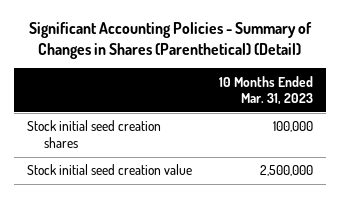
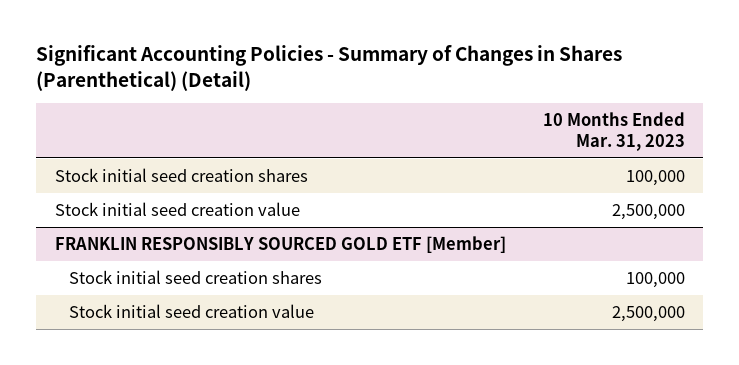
+ FRANKLIN RESPONSIBLY SOURCED GOLD ETF [Member]
+ Stock initial seed creation shares | 100,000
+ Stock initial seed creation value | 2,500,000

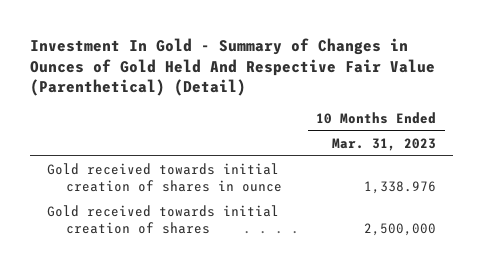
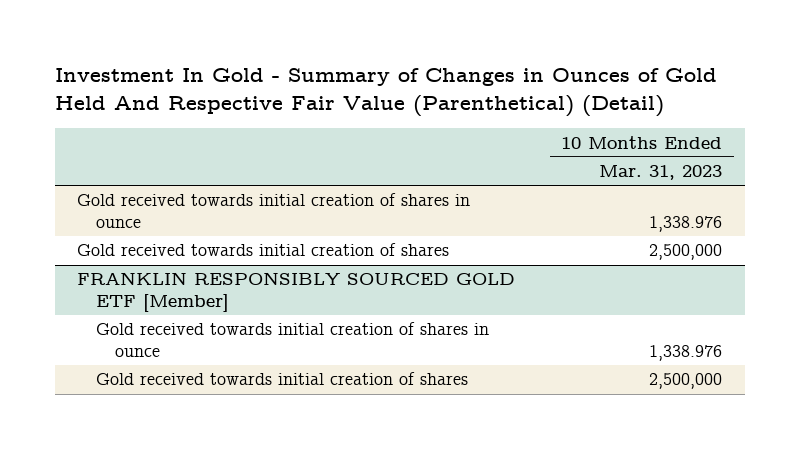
+ FRANKLIN RESPONSIBLY SOURCED GOLD ETF [Member]
+ Gold received towards initial creation of shares in ounce | 1,338.976
+ Gold received towards initial creation of shares | 2,500,000

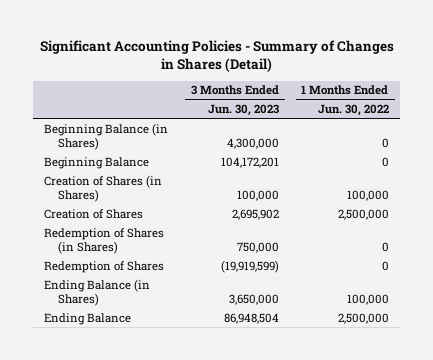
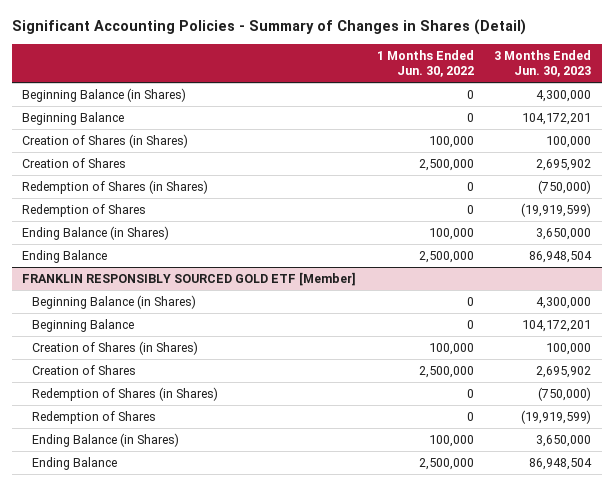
- | 3 Months Ended Jun. 30, 2023 | 1 Months Ended Jun. 30, 2022
+ | 1 Months Ended Jun. 30, 2022 | 3 Months Ended Jun. 30, 2023
- Redemption of Shares (in Shares) | 750,000 | 0
+ Redemption of Shares (in Shares) | 0 | (750,000)
+ FRANKLIN RESPONSIBLY SOURCED GOLD ETF [Member]
+ Beginning Balance (in Shares) | 0 | 4,300,000
+ Beginning Balance | 0 | 104,172,201
+ Creation of Shares (in Shares) | 100,000 | 100,000
+ Creation of Shares | 2,500,000 | 2,695,902
+ Redemption of Shares (in Shares) | 0 | (750,000)
+ Redemption of Shares | 0 | (19,919,599)
+ Ending Balance (in Shares) | 100,000 | 3,650,000
+ Ending Balance | 2,500,000 | 86,948,504

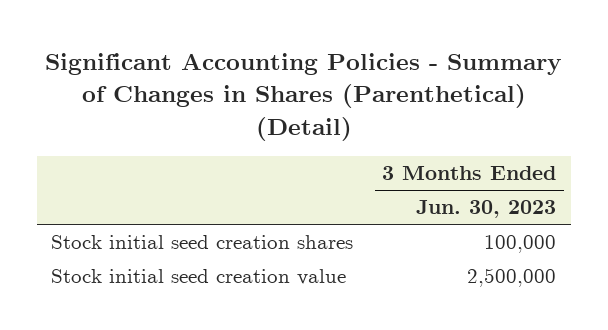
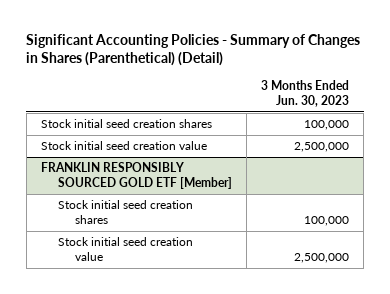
+ FRANKLIN RESPONSIBLY SOURCED GOLD ETF [Member]
+ Stock initial seed creation shares | 100,000
+ Stock initial seed creation value | 2,500,000

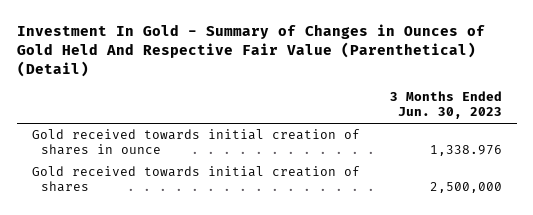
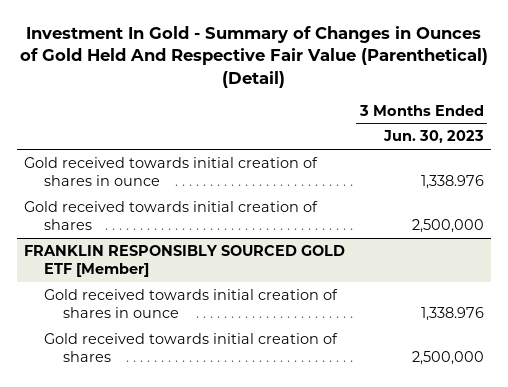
+ FRANKLIN RESPONSIBLY SOURCED GOLD ETF [Member]
+ Gold received towards initial creation of shares in ounce | 1,338.976
+ Gold received towards initial creation of shares | 2,500,000

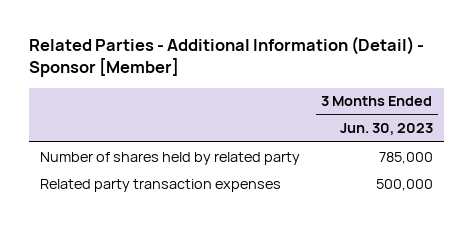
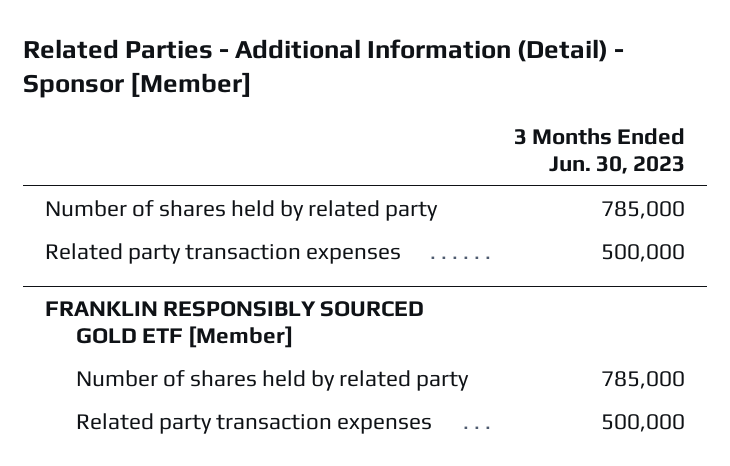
+ FRANKLIN RESPONSIBLY SOURCED GOLD ETF [Member]
+ Number of shares held by related party | 785,000
+ Related party transaction expenses | 500,000

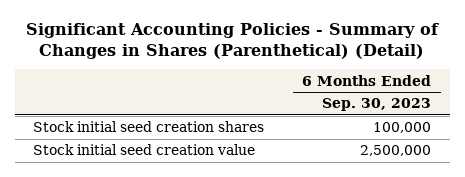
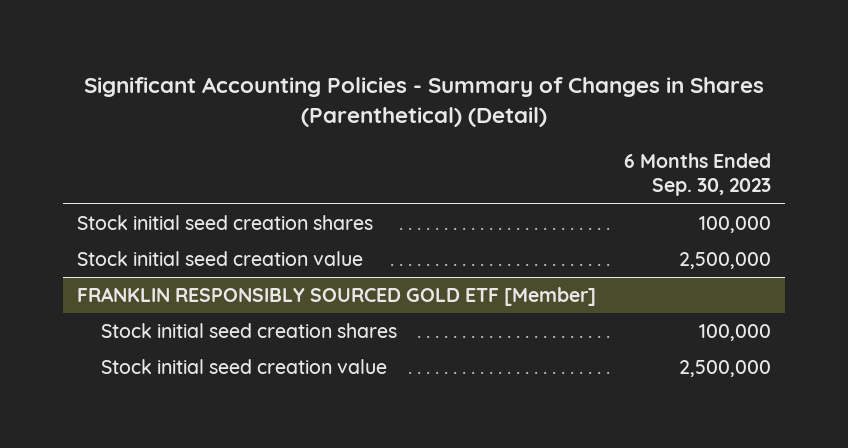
+ FRANKLIN RESPONSIBLY SOURCED GOLD ETF [Member]
+ Stock initial seed creation shares | 100,000
+ Stock initial seed creation value | 2,500,000

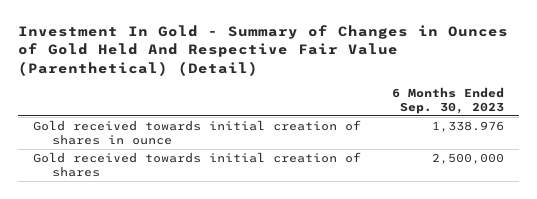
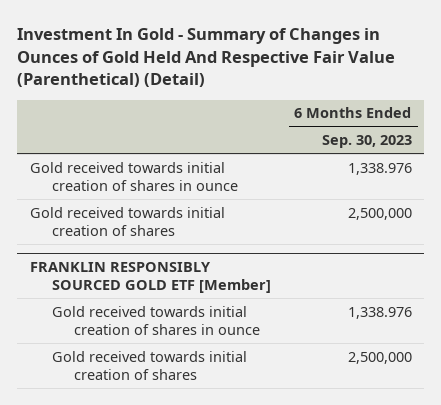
+ FRANKLIN RESPONSIBLY SOURCED GOLD ETF [Member]
+ Gold received towards initial creation of shares in ounce | 1,338.976
+ Gold received towards initial creation of shares | 2,500,000

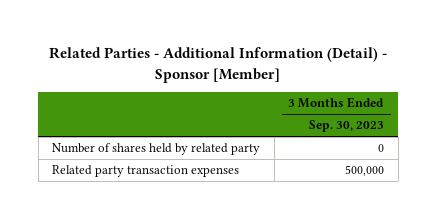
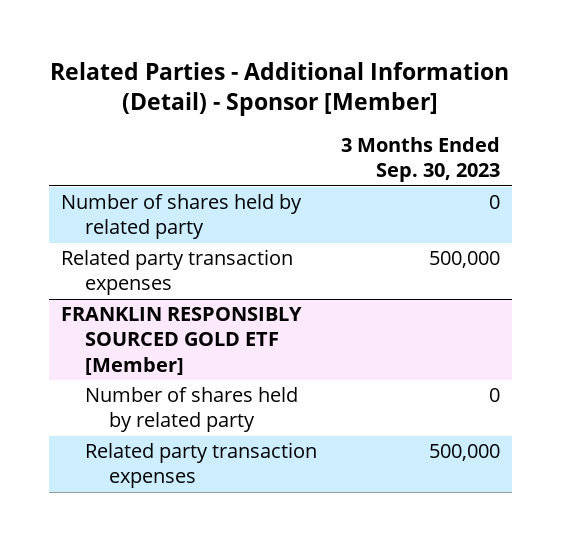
+ FRANKLIN RESPONSIBLY SOURCED GOLD ETF [Member]
+ Number of shares held by related party | 0
+ Related party transaction expenses | 500,000

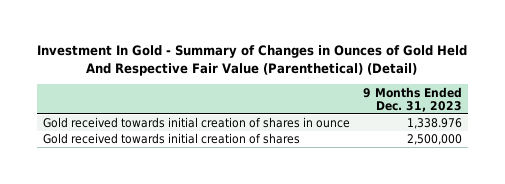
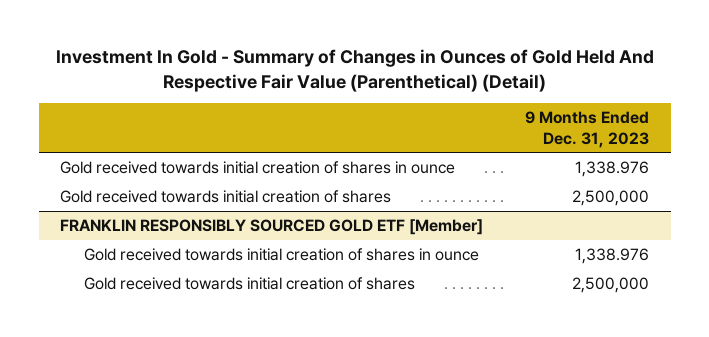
+ FRANKLIN RESPONSIBLY SOURCED GOLD ETF [Member]
+ Gold received towards initial creation of shares in ounce | 1,338.976
+ Gold received towards initial creation of shares | 2,500,000

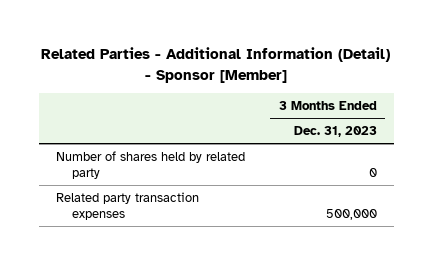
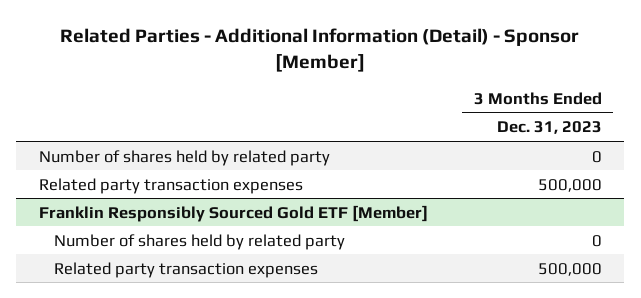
+ Franklin Responsibly Sourced Gold ETF [Member]
+ Number of shares held by related party | 0
+ Related party transaction expenses | 500,000

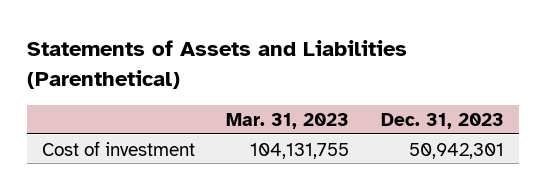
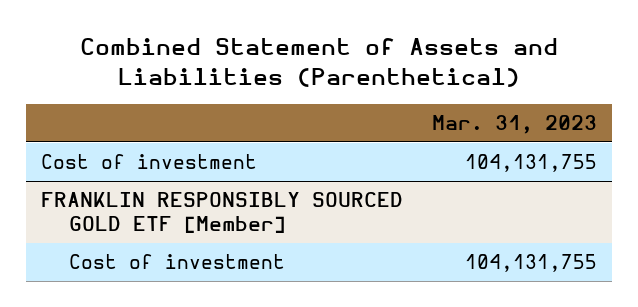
- Statements of Assets and Liabilities (Parenthetical)
+ Combined Statement of Assets and Liabilities (Parenthetical)
- | Mar. 31, 2023 | Dec. 31, 2023
+ | Mar. 31, 2023
+ FRANKLIN RESPONSIBLY SOURCED GOLD ETF [Member]
+ Cost of investment | 104,131,755

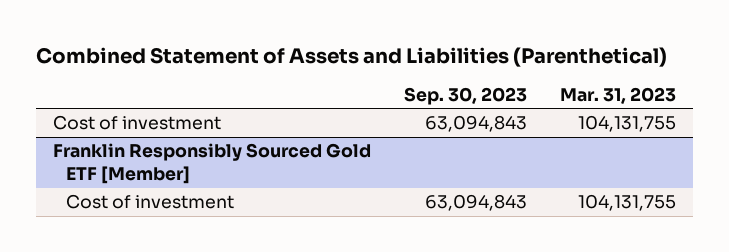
- | Mar. 31, 2023
+ | Sep. 30, 2023 | Mar. 31, 2023
- FRANKLIN RESPONSIBLY SOURCED GOLD ETF [Member]
+ Franklin Responsibly Sourced Gold ETF [Member]

